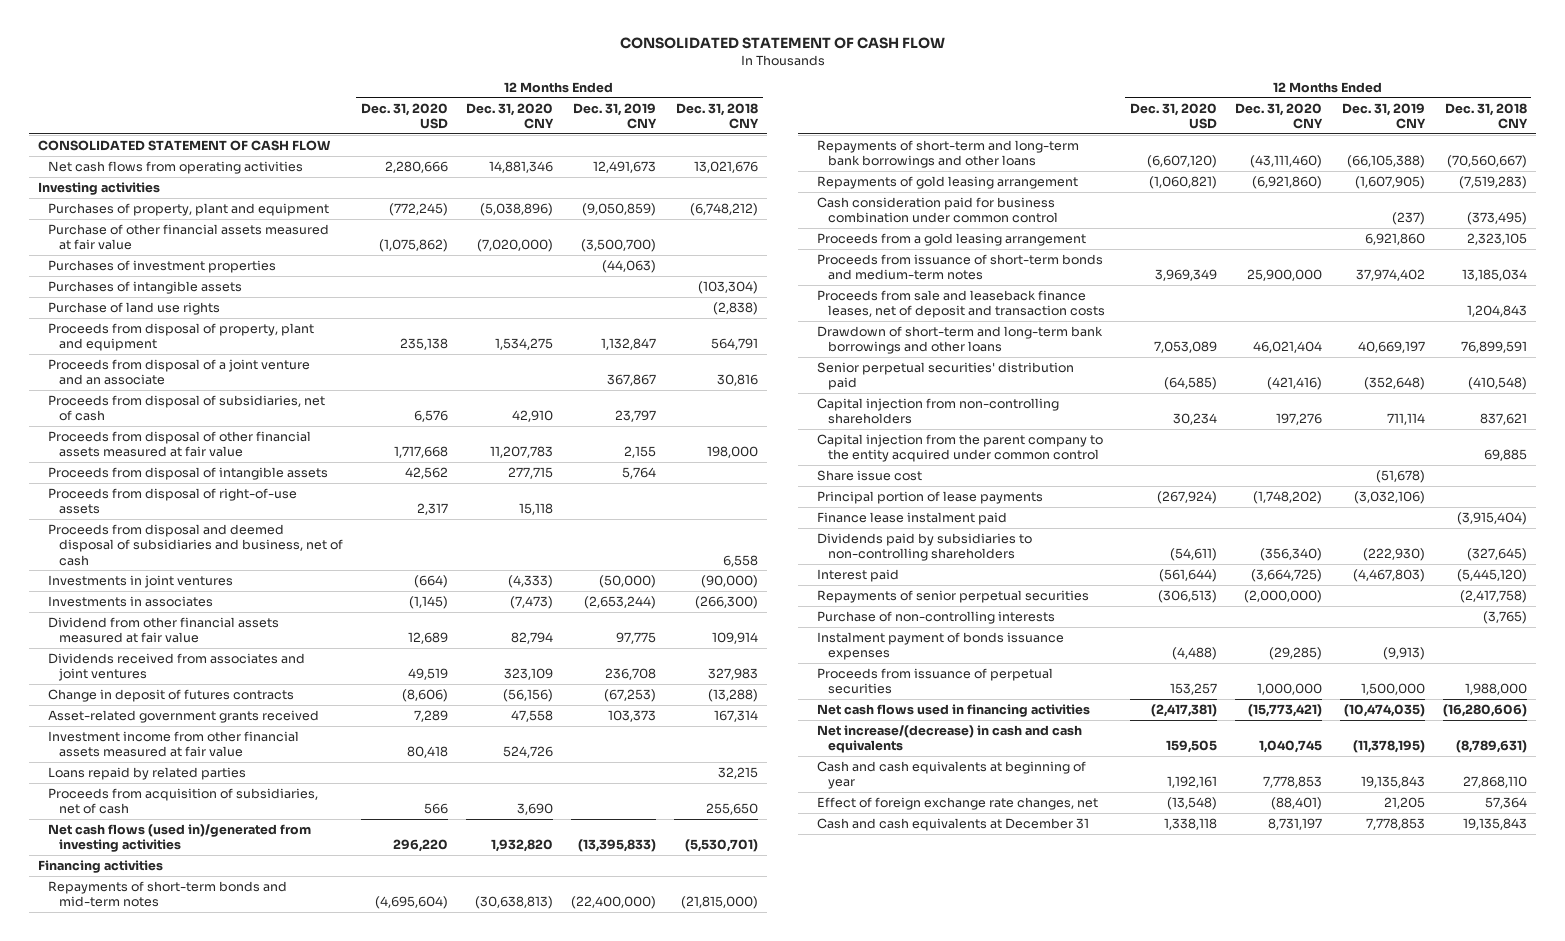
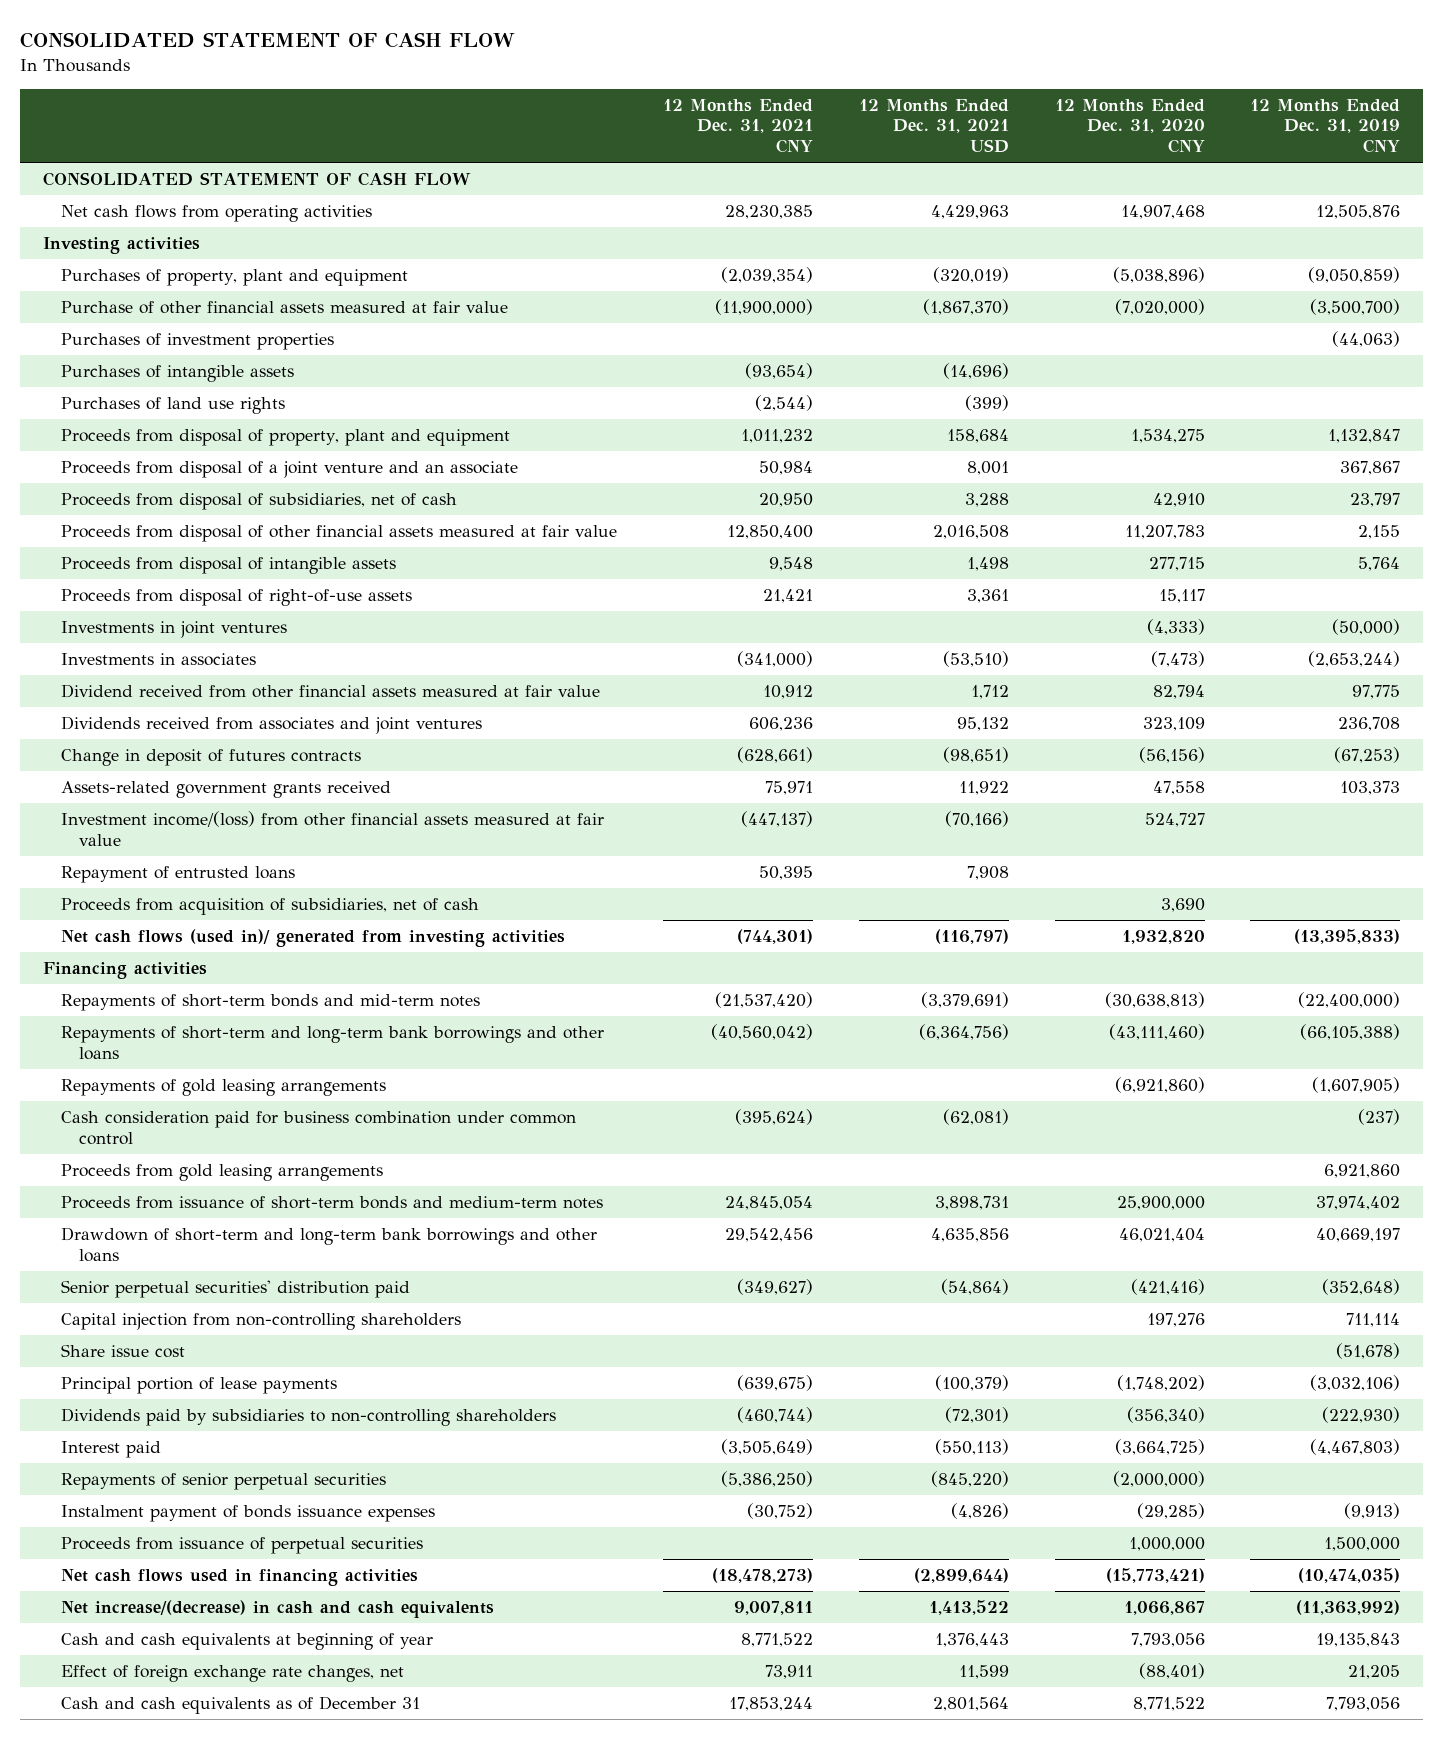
- | 12 Months Ended Dec. 31, 2020 USD | 12 Months Ended Dec. 31, 2020 CNY | 12 Months Ended Dec. 31, 2019 CNY | 12 Months Ended Dec. 31, 2018 CNY
+ | 12 Months Ended Dec. 31, 2021 CNY | 12 Months Ended Dec. 31, 2021 USD | 12 Months Ended Dec. 31, 2020 CNY | 12 Months Ended Dec. 31, 2019 CNY
- Net cash flows from operating activities | 2,280,666 | 14,881,346 | 12,491,673 | 13,021,676
+ Net cash flows from operating activities | 28,230,385 | 4,429,963 | 14,907,468 | 12,505,876
- Purchase of land use rights | | | | (2,838)
+ Purchases of land use rights | (2,544) | (399) | |
- Proceeds from disposal of right-of-use assets | 2,317 | 15,118 | |
- Proceeds from disposal and deemed disposal of subsidiaries and business, net of cash | | | | 6,558
+ Proceeds from disposal of right-of-use assets | 21,421 | 3,361 | 15,117 |
- Dividend from other financial assets measured at fair value | 12,689 | 82,794 | 97,775 | 109,914
+ Dividend received from other financial assets measured at fair value | 10,912 | 1,712 | 82,794 | 97,775
- Asset-related government grants received | 7,289 | 47,558 | 103,373 | 167,314
- Investment income from other financial assets measured at fair value | 80,418 | 524,726 | |
- Loans repaid by related parties | | | | 32,215
+ Assets-related government grants received | 75,971 | 11,922 | 47,558 | 103,373
+ Investment income/(loss) from other financial assets measured at fair value | (447,137) | (70,166) | 524,727 |
+ Repayment of entrusted loans | 50,395 | 7,908 | |
- Net cash flows (used in)/generated from investing activities | 296,220 | 1,932,820 | (13,395,833) | (5,530,701)
+ Net cash flows (used in)/ generated from investing activities | (744,301) | (116,797) | 1,932,820 | (13,395,833)
- Repayments of gold leasing arrangement | (1,060,821) | (6,921,860) | (1,607,905) | (7,519,283)
+ Repayments of gold leasing arrangements | | | (6,921,860) | (1,607,905)
- Proceeds from a gold leasing arrangement | | | 6,921,860 | 2,323,105
+ Proceeds from gold leasing arrangements | | | | 6,921,860
- Proceeds from sale and leaseback finance leases, net of deposit and transaction costs | | | | 1,204,843
- Capital injection from the parent company to the entity acquired under common control | | | | 69,885
- Finance lease instalment paid | | | | (3,915,404)
- Purchase of non-controlling interests | | | | (3,765)
- Net increase/(decrease) in cash and cash equivalents | 159,505 | 1,040,745 | (11,378,195) | (8,789,631)
- Cash and cash equivalents at beginning of year | 1,192,161 | 7,778,853 | 19,135,843 | 27,868,110
+ Net increase/(decrease) in cash and cash equivalents | 9,007,811 | 1,413,522 | 1,066,867 | (11,363,992)
+ Cash and cash equivalents at beginning of year | 8,771,522 | 1,376,443 | 7,793,056 | 19,135,843
- Cash and cash equivalents at December 31 | 1,338,118 | 8,731,197 | 7,778,853 | 19,135,843
+ Cash and cash equivalents as of December 31 | 17,853,244 | 2,801,564 | 8,771,522 | 7,793,056

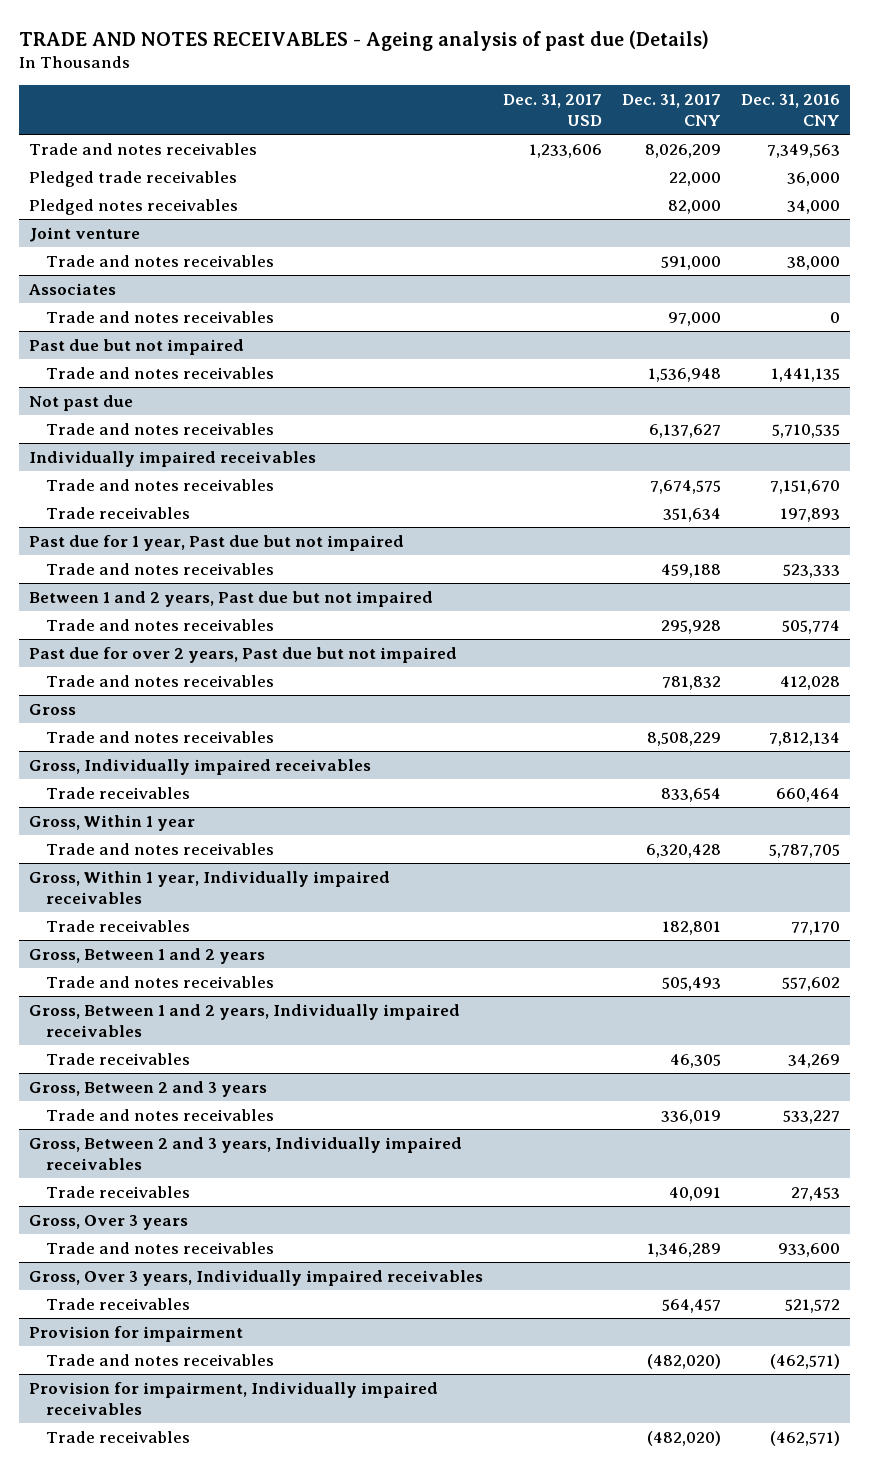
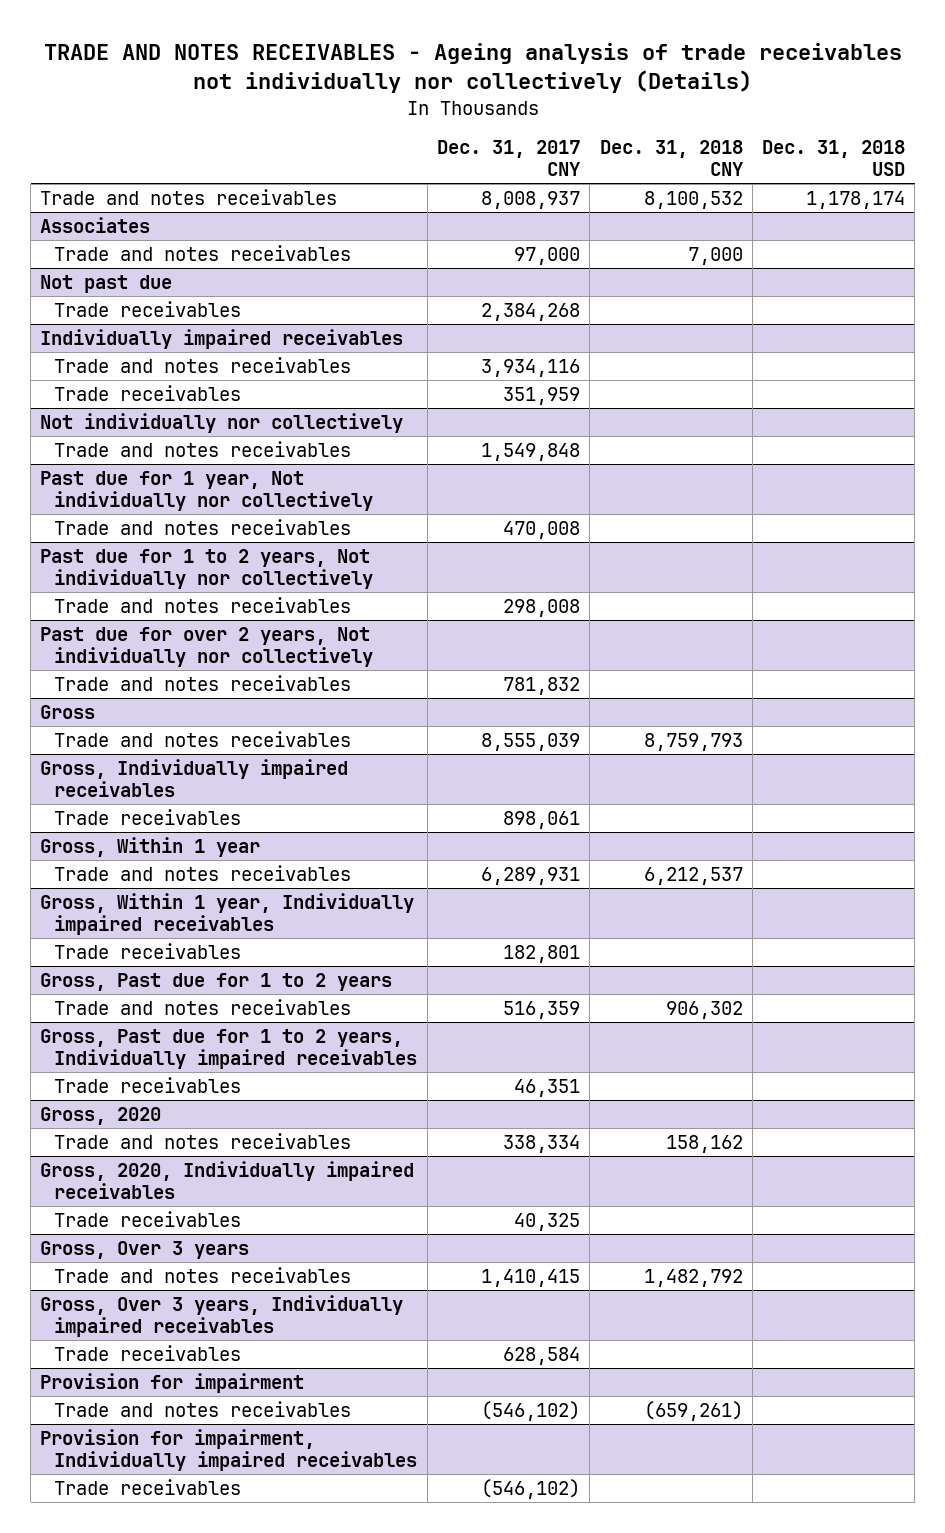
- TRADE AND NOTES RECEIVABLES - Ageing analysis of past due (Details)
+ TRADE AND NOTES RECEIVABLES - Ageing analysis of trade receivables not individually nor collectively (Details)
- | Dec. 31, 2017 USD | Dec. 31, 2017 CNY | Dec. 31, 2016 CNY
+ | Dec. 31, 2017 CNY | Dec. 31, 2018 CNY | Dec. 31, 2018 USD
- Trade and notes receivables | 1,233,606 | 8,026,209 | 7,349,563
- Pledged trade receivables | | 22,000 | 36,000
- Pledged notes receivables | | 82,000 | 34,000
- Joint venture
- Trade and notes receivables | | 591,000 | 38,000
+ Trade and notes receivables | 8,008,937 | 8,100,532 | 1,178,174
- Past due but not impaired
- Trade and notes receivables | | 1,536,948 | 1,441,135
@ Not past due
- Trade and notes receivables | | 6,137,627 | 5,710,535
+ Trade receivables | 2,384,268 | |
@ Individually impaired receivables
- Trade and notes receivables | | 7,674,575 | 7,151,670
- Trade receivables | | 351,634 | 197,893
- Past due for 1 year, Past due but not impaired
- Trade and notes receivables | | 459,188 | 523,333
- Between 1 and 2 years, Past due but not impaired
- Trade and notes receivables | | 295,928 | 505,774
- Past due for over 2 years, Past due but not impaired
@ Individually impaired receivables
+ Trade and notes receivables | 3,934,116 | |
+ Trade receivables | 351,959 | |
+ Not individually nor collectively
+ Trade and notes receivables | 1,549,848 | |
+ Past due for 1 year, Not individually nor collectively
+ Trade and notes receivables | 470,008 | |
+ Past due for 1 to 2 years, Not individually nor collectively
+ Trade and notes receivables | 298,008 | |
+ Past due for over 2 years, Not individually nor collectively
@ Gross
- Trade and notes receivables | | 8,508,229 | 7,812,134
+ Trade and notes receivables | 8,555,039 | 8,759,793 |
@ Gross, Individually impaired receivables
- Trade receivables | | 833,654 | 660,464
+ Trade receivables | 898,061 | |
@ Gross, Within 1 year
- Trade and notes receivables | | 6,320,428 | 5,787,705
+ Trade and notes receivables | 6,289,931 | 6,212,537 |
- Gross, Between 1 and 2 years
- Trade and notes receivables | | 505,493 | 557,602
- Gross, Between 1 and 2 years, Individually impaired receivables
- Trade receivables | | 46,305 | 34,269
- Gross, Between 2 and 3 years
- Trade and notes receivables | | 336,019 | 533,227
- Gross, Between 2 and 3 years, Individually impaired receivables
- Trade receivables | | 40,091 | 27,453
+ Gross, Past due for 1 to 2 years
+ Trade and notes receivables | 516,359 | 906,302 |
+ Gross, Past due for 1 to 2 years, Individually impaired receivables
+ Trade receivables | 46,351 | |
+ Gross, 2020
+ Trade and notes receivables | 338,334 | 158,162 |
+ Gross, 2020, Individually impaired receivables
+ Trade receivables | 40,325 | |
@ Gross, Over 3 years
- Trade and notes receivables | | 1,346,289 | 933,600
+ Trade and notes receivables | 1,410,415 | 1,482,792 |
@ Gross, Over 3 years, Individually impaired receivables
- Trade receivables | | 564,457 | 521,572
+ Trade receivables | 628,584 | |
@ Provision for impairment
- Trade and notes receivables | | (482,020) | (462,571)
+ Trade and notes receivables | (546,102) | (659,261) |
@ Provision for impairment, Individually impaired receivables
- Trade receivables | | (482,020) | (462,571)
+ Trade receivables | (546,102) | |

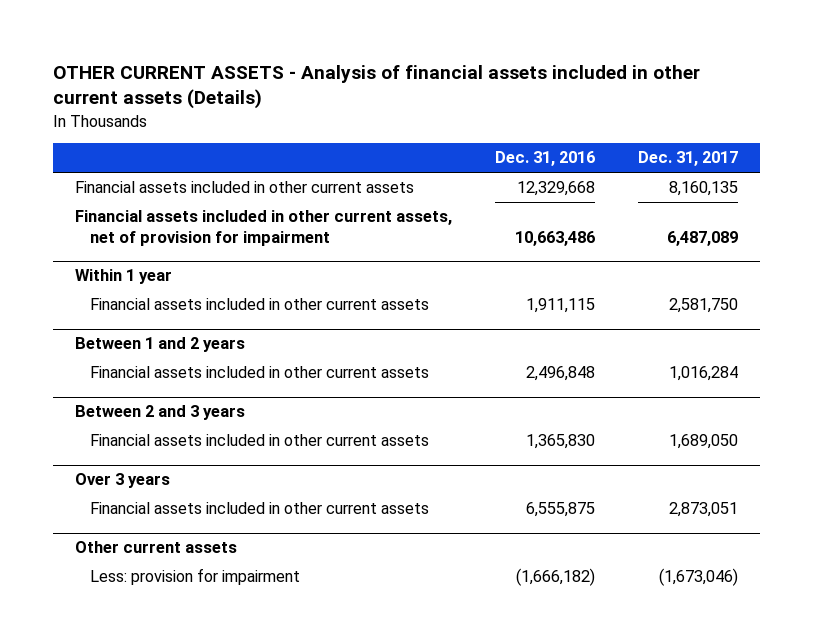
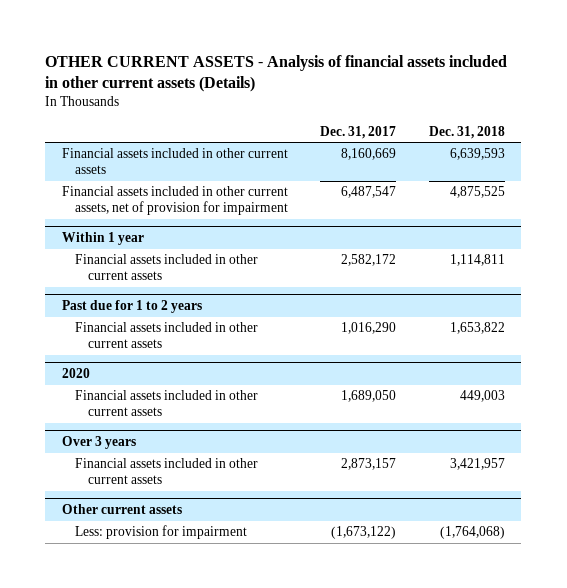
- | Dec. 31, 2016 | Dec. 31, 2017
+ | Dec. 31, 2017 | Dec. 31, 2018
- Financial assets included in other current assets | 12,329,668 | 8,160,135
- Financial assets included in other current assets, net of provision for impairment | 10,663,486 | 6,487,089
+ Financial assets included in other current assets | 8,160,669 | 6,639,593
+ Financial assets included in other current assets, net of provision for impairment | 6,487,547 | 4,875,525
@ Within 1 year
- Financial assets included in other current assets | 1,911,115 | 2,581,750
- Between 1 and 2 years
- Financial assets included in other current assets | 2,496,848 | 1,016,284
- Between 2 and 3 years
@ Within 1 year
+ Financial assets included in other current assets | 2,582,172 | 1,114,811
+ Past due for 1 to 2 years
+ Financial assets included in other current assets | 1,016,290 | 1,653,822
+ 2020
@ Over 3 years
- Financial assets included in other current assets | 6,555,875 | 2,873,051
+ Financial assets included in other current assets | 2,873,157 | 3,421,957
@ Other current assets
- Less: provision for impairment | (1,666,182) | (1,673,046)
+ Less: provision for impairment | (1,673,122) | (1,764,068)

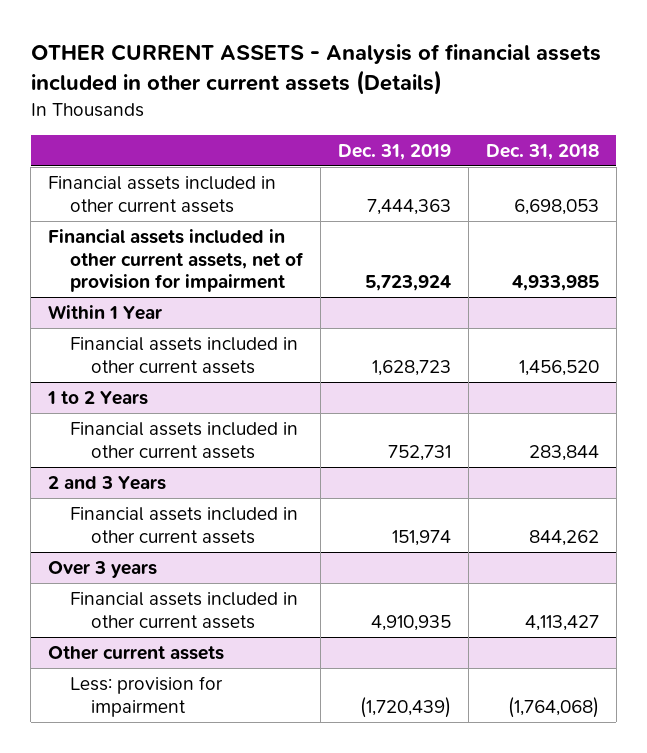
- | Dec. 31, 2017 | Dec. 31, 2018
+ | Dec. 31, 2019 | Dec. 31, 2018
- Financial assets included in other current assets | 8,160,669 | 6,639,593
- Financial assets included in other current assets, net of provision for impairment | 6,487,547 | 4,875,525
- Within 1 year
- Financial assets included in other current assets | 2,582,172 | 1,114,811
- Past due for 1 to 2 years
- Financial assets included in other current assets | 1,016,290 | 1,653,822
- 2020
- Financial assets included in other current assets | 1,689,050 | 449,003
+ Financial assets included in other current assets | 7,444,363 | 6,698,053
+ Financial assets included in other current assets, net of provision for impairment | 5,723,924 | 4,933,985
+ Within 1 Year
+ Financial assets included in other current assets | 1,628,723 | 1,456,520
+ 1 to 2 Years
+ Financial assets included in other current assets | 752,731 | 283,844
+ 2 and 3 Years
+ Financial assets included in other current assets | 151,974 | 844,262
@ Over 3 years
- Financial assets included in other current assets | 2,873,157 | 3,421,957
+ Financial assets included in other current assets | 4,910,935 | 4,113,427

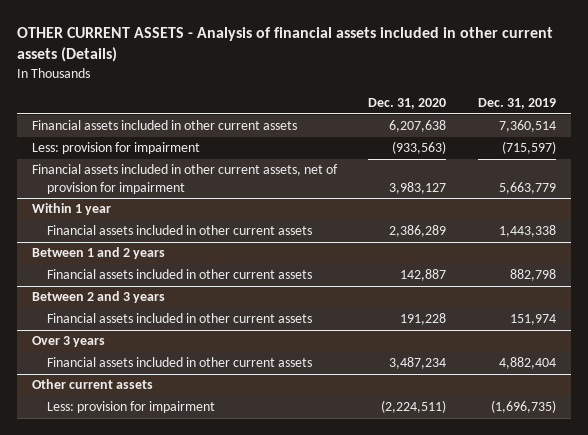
- | Dec. 31, 2019 | Dec. 31, 2018
+ | Dec. 31, 2020 | Dec. 31, 2019
- Financial assets included in other current assets | 7,444,363 | 6,698,053
- Financial assets included in other current assets, net of provision for impairment | 5,723,924 | 4,933,985
- Within 1 Year
- Financial assets included in other current assets | 1,628,723 | 1,456,520
- 1 to 2 Years
- Financial assets included in other current assets | 752,731 | 283,844
- 2 and 3 Years
+ Financial assets included in other current assets | 6,207,638 | 7,360,514
+ Less: provision for impairment | (933,563) | (715,597)
+ Financial assets included in other current assets, net of provision for impairment | 3,983,127 | 5,663,779
+ Within 1 year
+ Financial assets included in other current assets | 2,386,289 | 1,443,338
+ Between 1 and 2 years
+ Financial assets included in other current assets | 142,887 | 882,798
+ Between 2 and 3 years
@ Over 3 years
- Financial assets included in other current assets | 4,910,935 | 4,113,427
+ Financial assets included in other current assets | 3,487,234 | 4,882,404
@ Other current assets
- Less: provision for impairment | (1,720,439) | (1,764,068)
+ Less: provision for impairment | (2,224,511) | (1,696,735)

